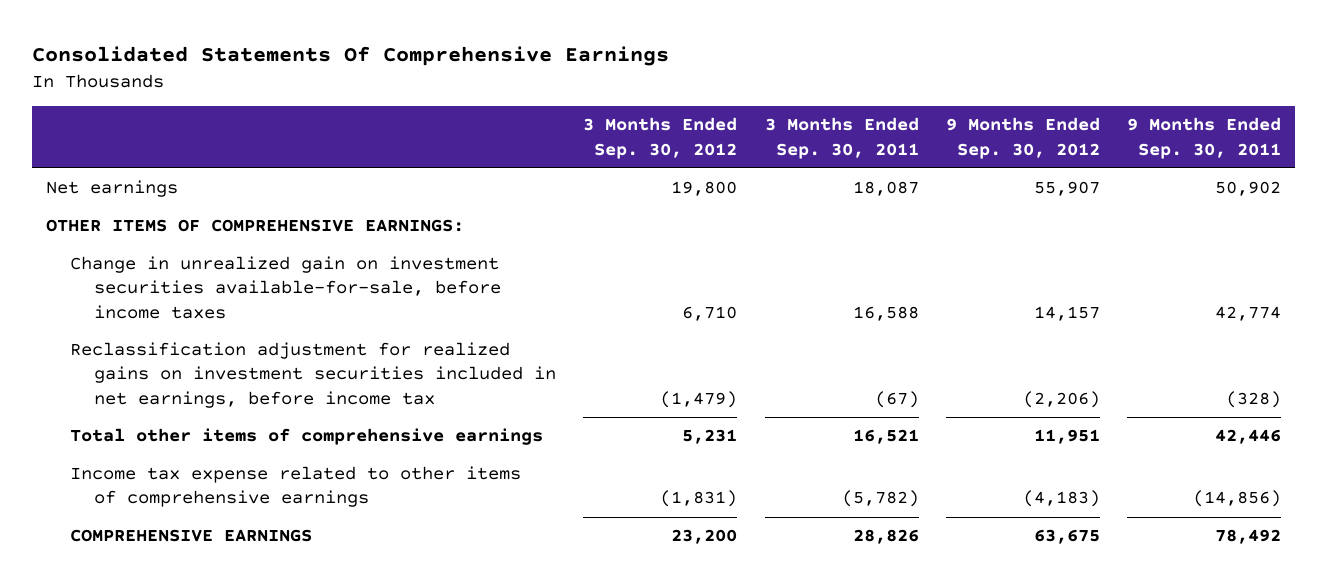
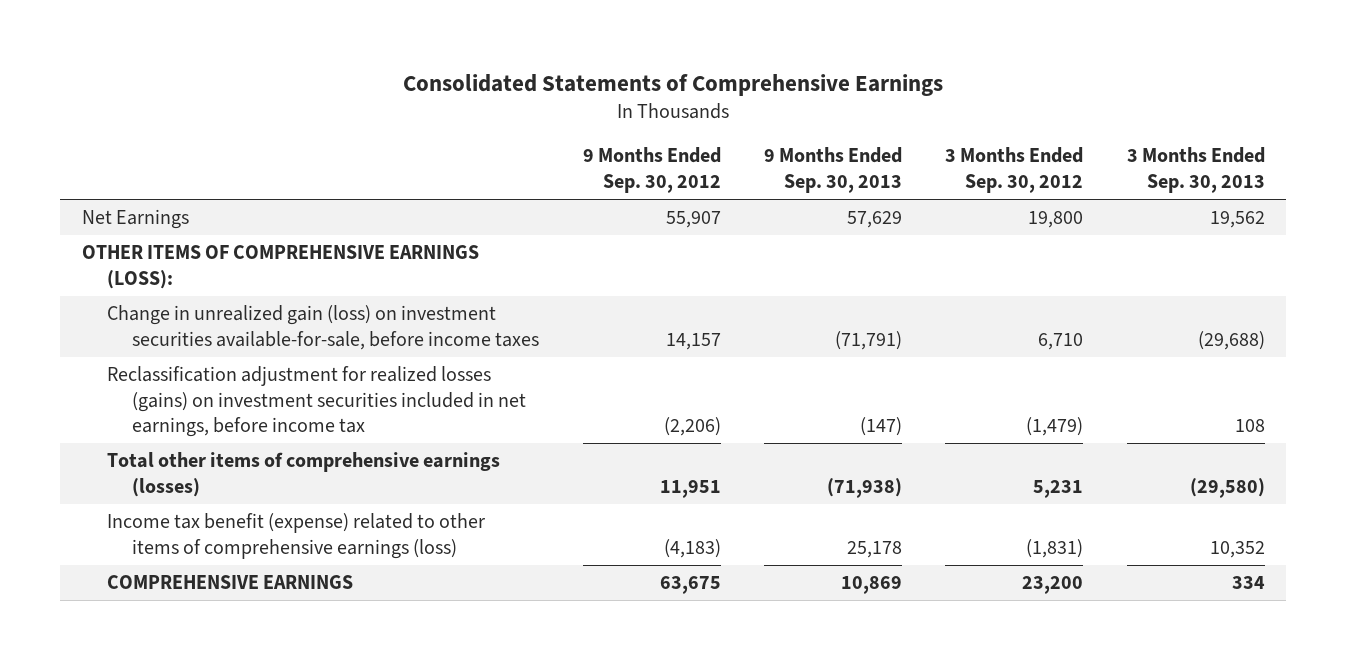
- Consolidated Statements Of Comprehensive Earnings
+ Consolidated Statements of Comprehensive Earnings
- | 3 Months Ended Sep. 30, 2012 | 3 Months Ended Sep. 30, 2011 | 9 Months Ended Sep. 30, 2012 | 9 Months Ended Sep. 30, 2011
+ | 9 Months Ended Sep. 30, 2012 | 9 Months Ended Sep. 30, 2013 | 3 Months Ended Sep. 30, 2012 | 3 Months Ended Sep. 30, 2013
- Net earnings | 19,800 | 18,087 | 55,907 | 50,902
- OTHER ITEMS OF COMPREHENSIVE EARNINGS:
- Change in unrealized gain on investment securities available-for-sale, before income taxes | 6,710 | 16,588 | 14,157 | 42,774
- Reclassification adjustment for realized gains on investment securities included in net earnings, before income tax | (1,479) | (67) | (2,206) | (328)
- Total other items of comprehensive earnings | 5,231 | 16,521 | 11,951 | 42,446
- Income tax expense related to other items of comprehensive earnings | (1,831) | (5,782) | (4,183) | (14,856)
+ Net Earnings | 55,907 | 57,629 | 19,800 | 19,562
+ OTHER ITEMS OF COMPREHENSIVE EARNINGS (LOSS):
+ Change in unrealized gain (loss) on investment securities available-for-sale, before income taxes | 14,157 | (71,791) | 6,710 | (29,688)
+ Reclassification adjustment for realized losses (gains) on investment securities included in net earnings, before income tax | (2,206) | (147) | (1,479) | 108
+ Total other items of comprehensive earnings (losses) | 11,951 | (71,938) | 5,231 | (29,580)
+ Income tax benefit (expense) related to other items of comprehensive earnings (loss) | (4,183) | 25,178 | (1,831) | 10,352

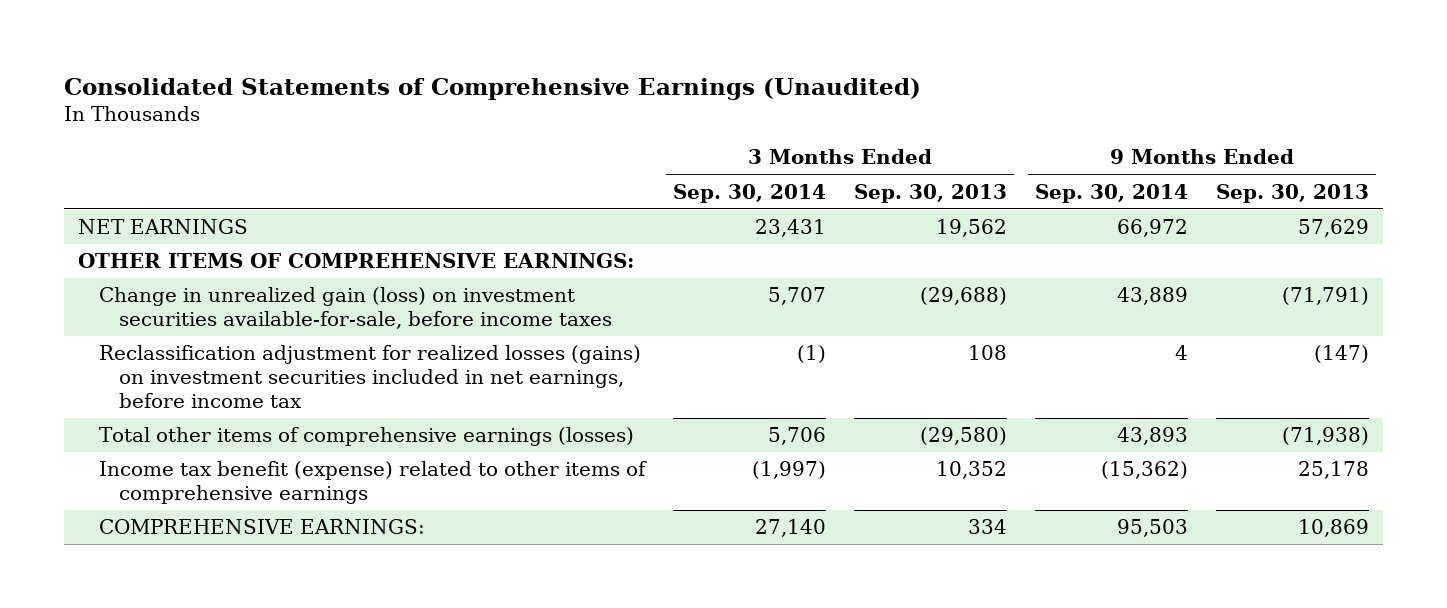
- Consolidated Statements of Comprehensive Earnings
+ Consolidated Statements of Comprehensive Earnings (Unaudited)
- | 9 Months Ended Sep. 30, 2012 | 9 Months Ended Sep. 30, 2013 | 3 Months Ended Sep. 30, 2012 | 3 Months Ended Sep. 30, 2013
+ | 3 Months Ended Sep. 30, 2014 | 3 Months Ended Sep. 30, 2013 | 9 Months Ended Sep. 30, 2014 | 9 Months Ended Sep. 30, 2013
- Net Earnings | 55,907 | 57,629 | 19,800 | 19,562
- OTHER ITEMS OF COMPREHENSIVE EARNINGS (LOSS):
+ NET EARNINGS | 23,431 | 19,562 | 66,972 | 57,629
+ OTHER ITEMS OF COMPREHENSIVE EARNINGS:
- Income tax benefit (expense) related to other items of comprehensive earnings (loss) | (4,183) | 25,178 | (1,831) | 10,352
- COMPREHENSIVE EARNINGS | 63,675 | 10,869 | 23,200 | 334
+ Income tax benefit (expense) related to other items of comprehensive earnings | (1,997) | 10,352 | (15,362) | 25,178
+ COMPREHENSIVE EARNINGS: | 27,140 | 334 | 95,503 | 10,869

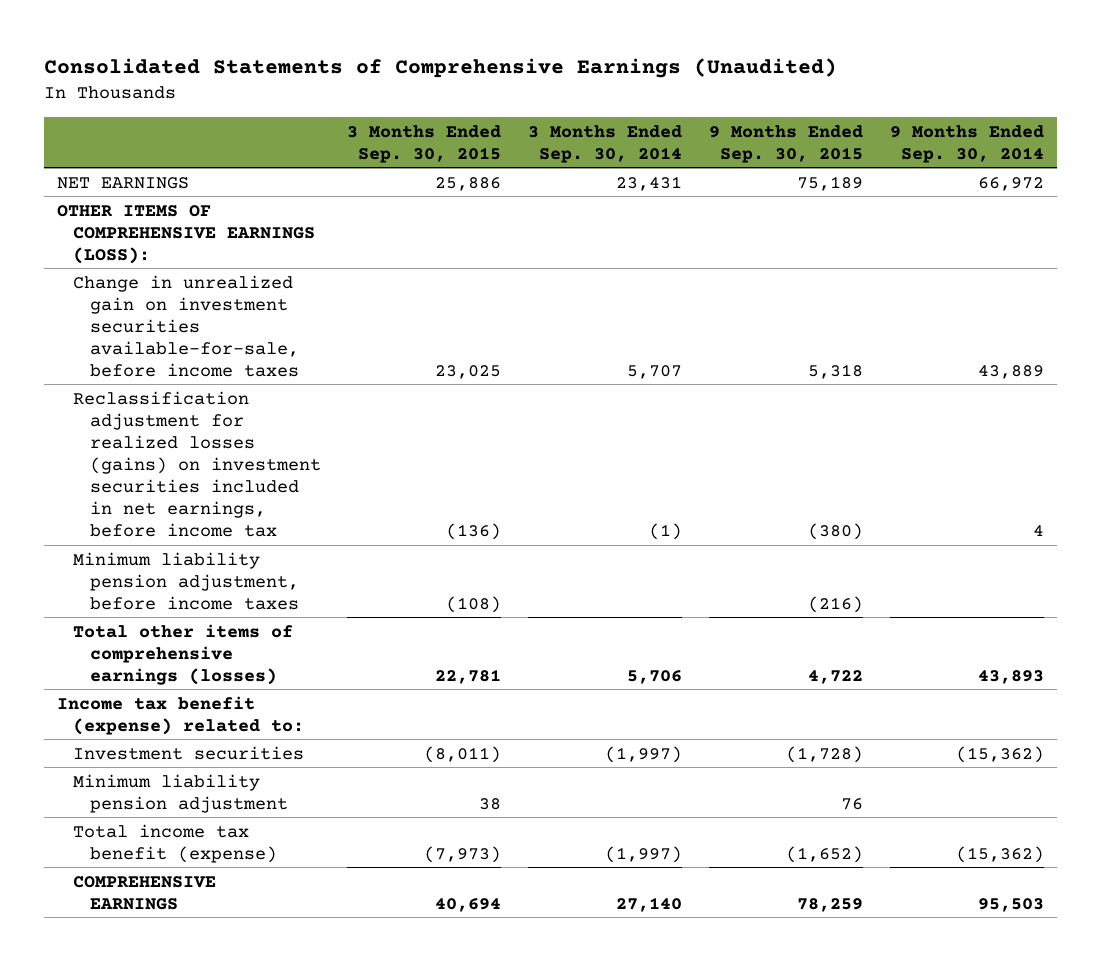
- | 3 Months Ended Sep. 30, 2014 | 3 Months Ended Sep. 30, 2013 | 9 Months Ended Sep. 30, 2014 | 9 Months Ended Sep. 30, 2013
+ | 3 Months Ended Sep. 30, 2015 | 3 Months Ended Sep. 30, 2014 | 9 Months Ended Sep. 30, 2015 | 9 Months Ended Sep. 30, 2014
- OTHER ITEMS OF COMPREHENSIVE EARNINGS:
- Change in unrealized gain (loss) on investment securities available-for-sale, before income taxes | 5,707 | (29,688) | 43,889 | (71,791)
+ OTHER ITEMS OF COMPREHENSIVE EARNINGS (LOSS):
+ Change in unrealized gain on investment securities available-for-sale, before income taxes | 23,025 | 5,707 | 5,318 | 43,889
+ Minimum liability pension adjustment, before income taxes | (108) | | (216) |
- Income tax benefit (expense) related to other items of comprehensive earnings | (1,997) | 10,352 | (15,362) | 25,178
- COMPREHENSIVE EARNINGS: | 27,140 | 334 | 95,503 | 10,869
+ Income tax benefit (expense) related to:
+ Investment securities | (8,011) | (1,997) | (1,728) | (15,362)
+ Minimum liability pension adjustment | 38 | | 76 |
+ Total income tax benefit (expense) | (7,973) | (1,997) | (1,652) | (15,362)
+ COMPREHENSIVE EARNINGS | 40,694 | 27,140 | 78,259 | 95,503

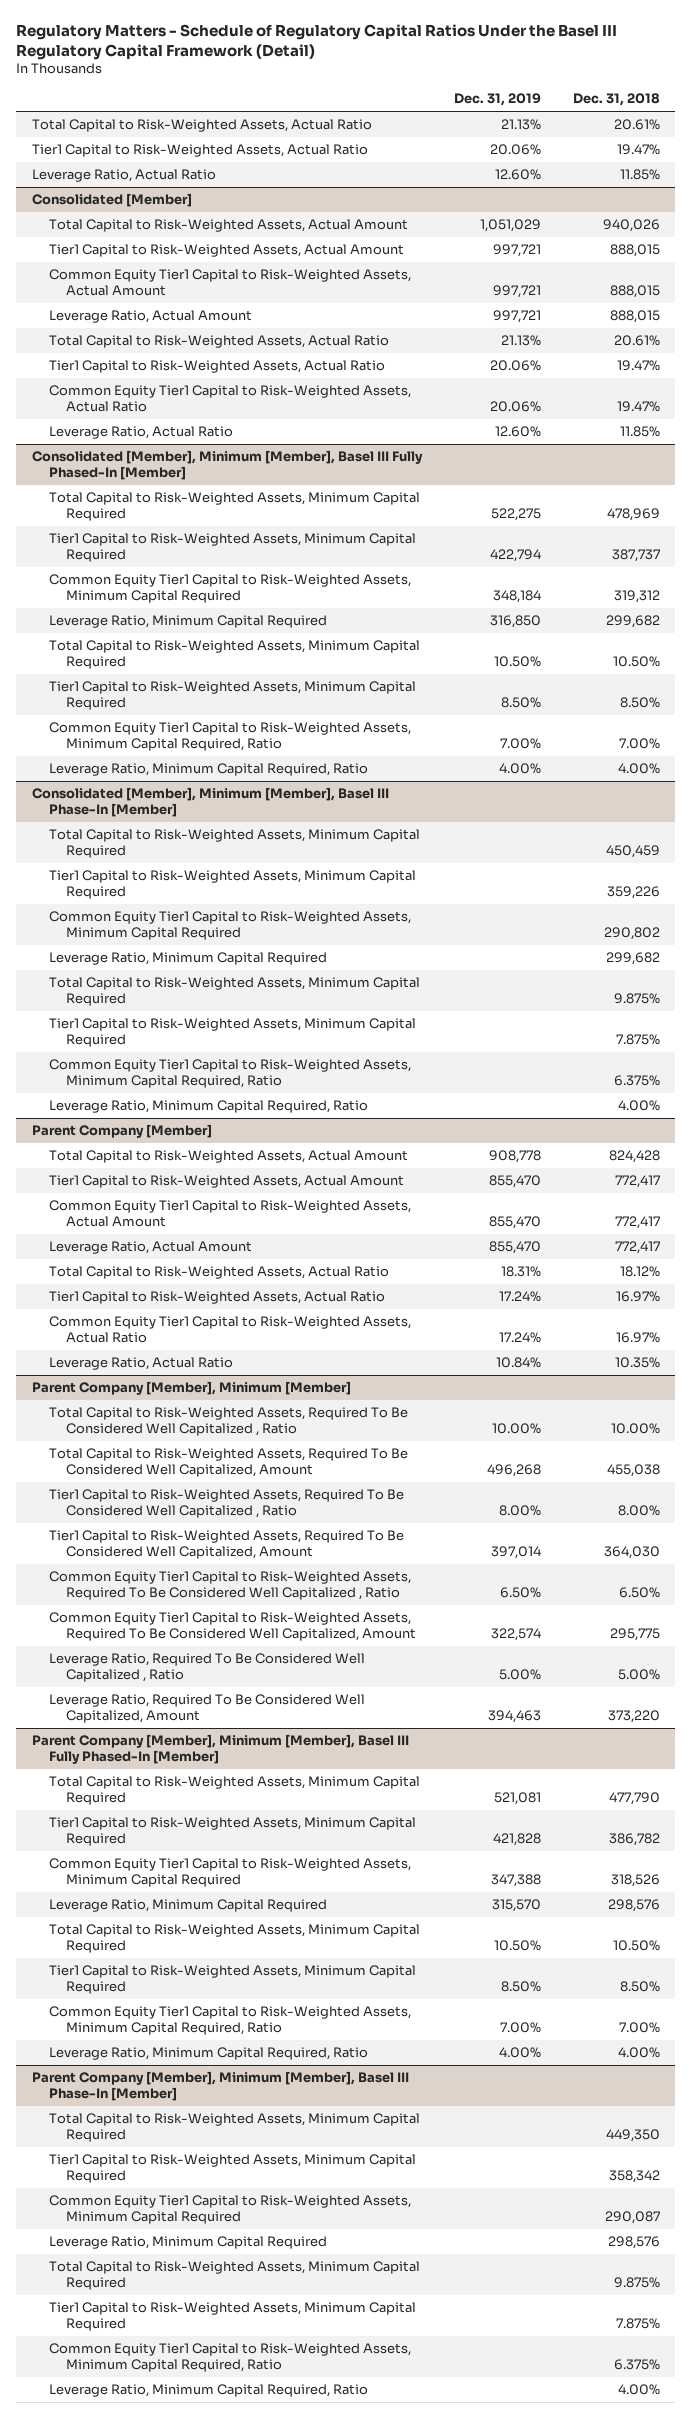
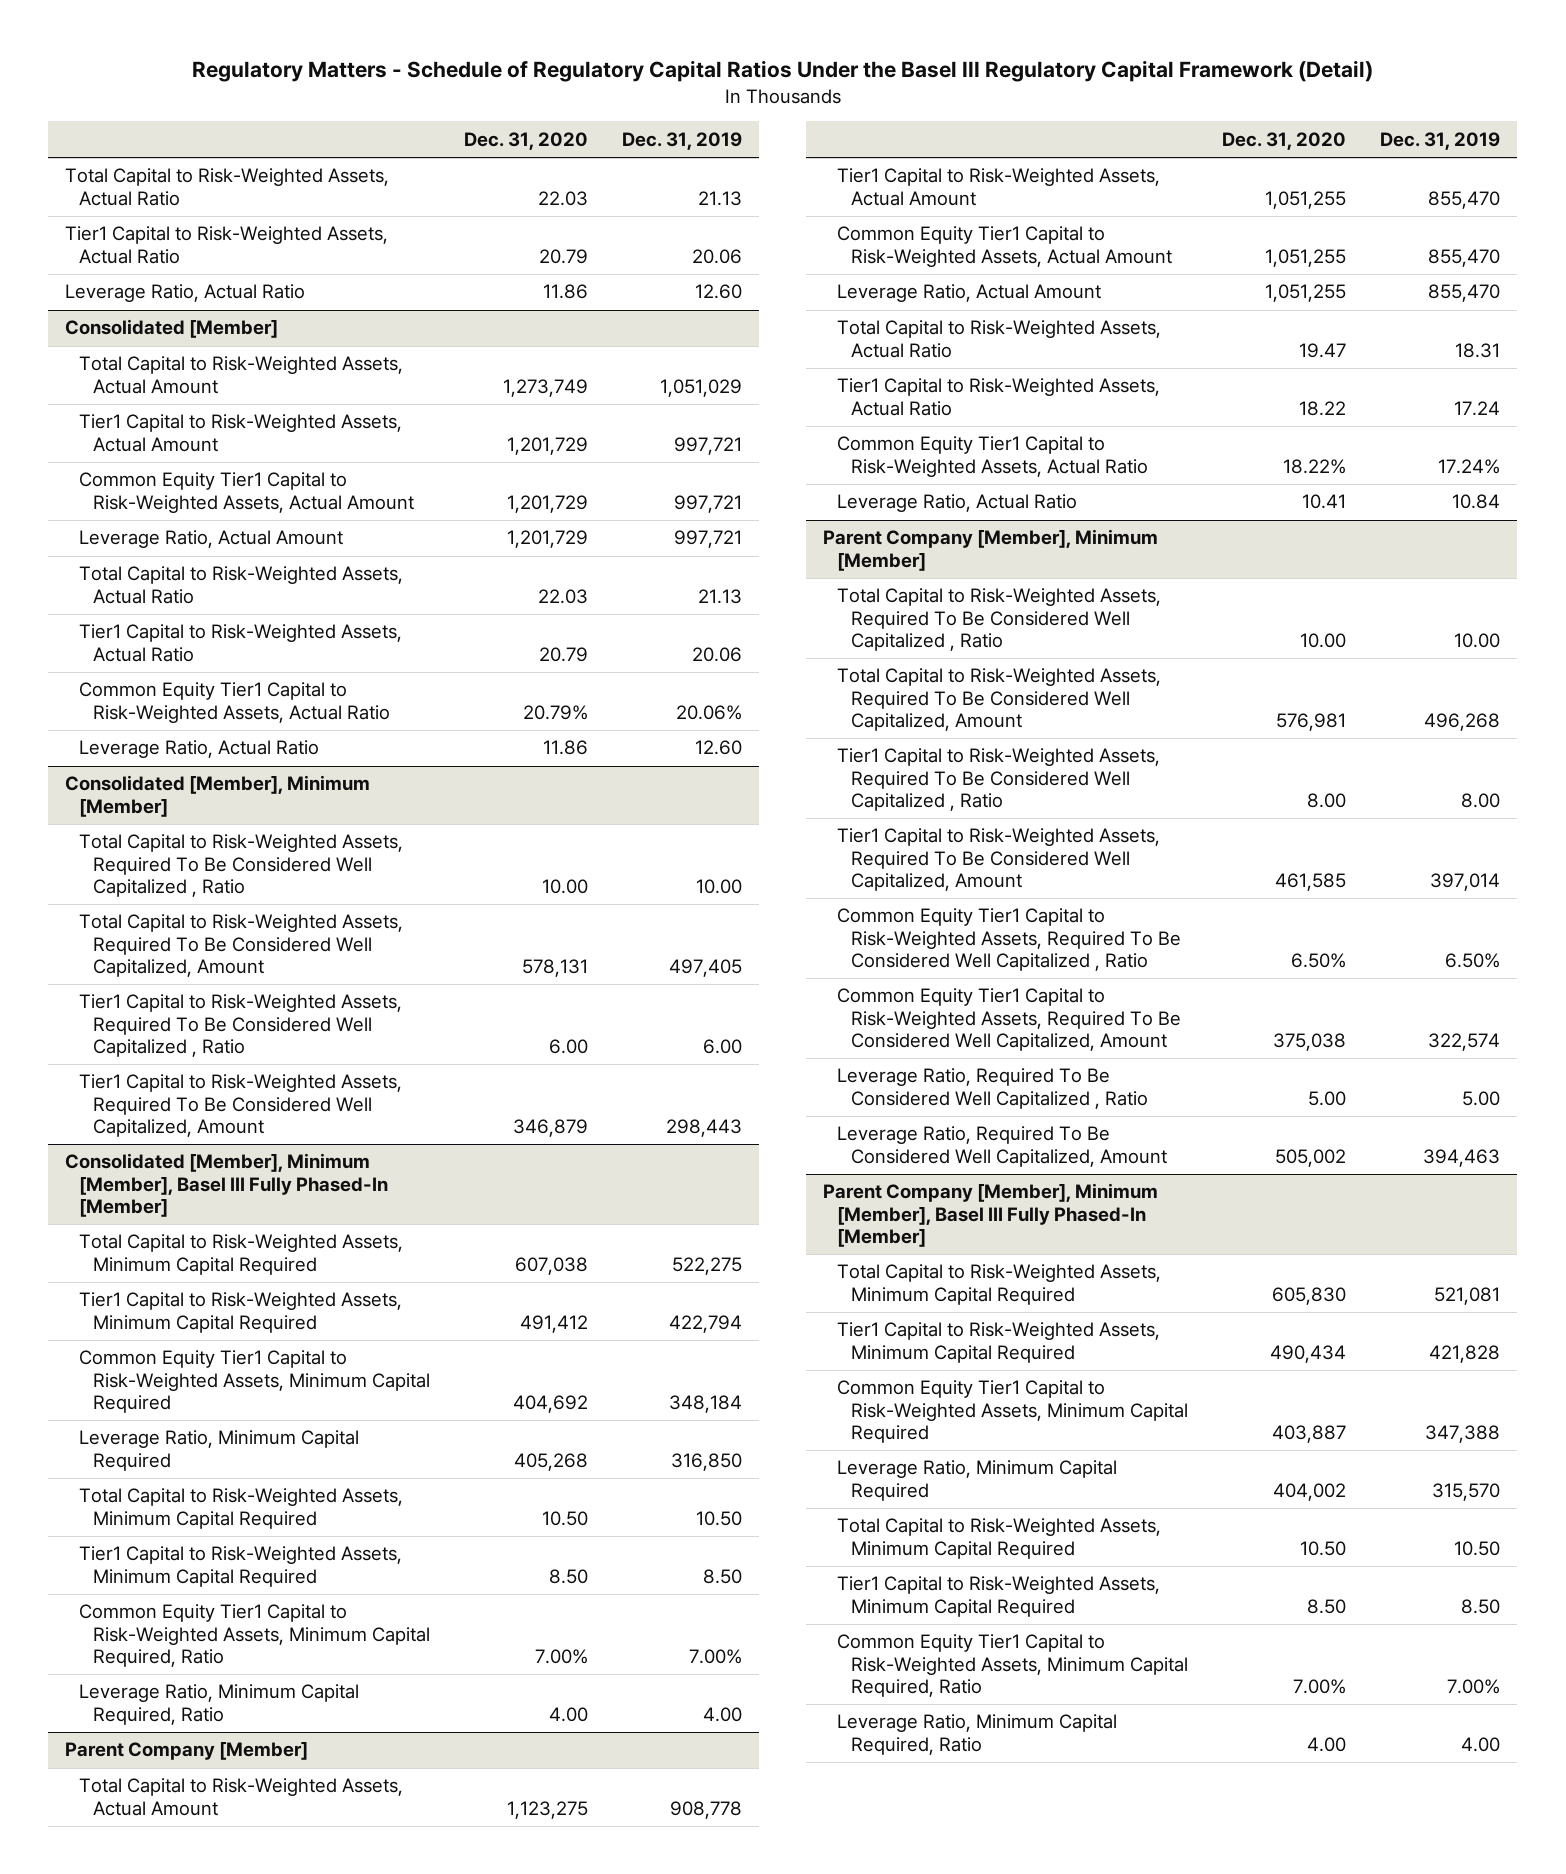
- | Dec. 31, 2019 | Dec. 31, 2018
+ | Dec. 31, 2020 | Dec. 31, 2019
- Total Capital to Risk-Weighted Assets, Actual Ratio | 21.13% | 20.61%
- Tier1 Capital to Risk-Weighted Assets, Actual Ratio | 20.06% | 19.47%
- Leverage Ratio, Actual Ratio | 12.60% | 11.85%
+ Total Capital to Risk-Weighted Assets, Actual Ratio | 22.03 | 21.13
+ Tier1 Capital to Risk-Weighted Assets, Actual Ratio | 20.79 | 20.06
+ Leverage Ratio, Actual Ratio | 11.86 | 12.60
@ Consolidated [Member]
- Total Capital to Risk-Weighted Assets, Actual Ratio | 21.13% | 20.61%
- Tier1 Capital to Risk-Weighted Assets, Actual Ratio | 20.06% | 19.47%
+ Total Capital to Risk-Weighted Assets, Actual Ratio | 22.03 | 21.13
+ Tier1 Capital to Risk-Weighted Assets, Actual Ratio | 20.79 | 20.06
- Leverage Ratio, Actual Ratio | 12.60% | 11.85%
+ Leverage Ratio, Actual Ratio | 11.86 | 12.60
+ Consolidated [Member], Minimum [Member]
+ Total Capital to Risk-Weighted Assets, Required To Be Considered Well Capitalized , Ratio | 10.00 | 10.00
+ Total Capital to Risk-Weighted Assets, Required To Be Considered Well Capitalized, Amount | 578,131 | 497,405
+ Tier1 Capital to Risk-Weighted Assets, Required To Be Considered Well Capitalized , Ratio | 6.00 | 6.00
+ Tier1 Capital to Risk-Weighted Assets, Required To Be Considered Well Capitalized, Amount | 346,879 | 298,443
@ Consolidated [Member], Minimum [Member], Basel III Fully Phased-In [Member]
- Total Capital to Risk-Weighted Assets, Minimum Capital Required | 10.50% | 10.50%
- Tier1 Capital to Risk-Weighted Assets, Minimum Capital Required | 8.50% | 8.50%
+ Total Capital to Risk-Weighted Assets, Minimum Capital Required | 10.50 | 10.50
+ Tier1 Capital to Risk-Weighted Assets, Minimum Capital Required | 8.50 | 8.50
- Leverage Ratio, Minimum Capital Required, Ratio | 4.00% | 4.00%
- Consolidated [Member], Minimum [Member], Basel III Phase-In [Member]
- Total Capital to Risk-Weighted Assets, Minimum Capital Required | | 450,459
- Tier1 Capital to Risk-Weighted Assets, Minimum Capital Required | | 359,226
- Common Equity Tier1 Capital to Risk-Weighted Assets, Minimum Capital Required | | 290,802
- Leverage Ratio, Minimum Capital Required | | 299,682
- Total Capital to Risk-Weighted Assets, Minimum Capital Required | | 9.875%
- Tier1 Capital to Risk-Weighted Assets, Minimum Capital Required | | 7.875%
- Common Equity Tier1 Capital to Risk-Weighted Assets, Minimum Capital Required, Ratio | | 6.375%
- Leverage Ratio, Minimum Capital Required, Ratio | | 4.00%
@ Consolidated [Member], Minimum [Member], Basel III Fully Phased-In [Member]
+ Leverage Ratio, Minimum Capital Required, Ratio | 4.00 | 4.00
@ Parent Company [Member]
- Total Capital to Risk-Weighted Assets, Actual Ratio | 18.31% | 18.12%
- Tier1 Capital to Risk-Weighted Assets, Actual Ratio | 17.24% | 16.97%
+ Total Capital to Risk-Weighted Assets, Actual Ratio | 19.47 | 18.31
+ Tier1 Capital to Risk-Weighted Assets, Actual Ratio | 18.22 | 17.24
- Leverage Ratio, Actual Ratio | 10.84% | 10.35%
+ Leverage Ratio, Actual Ratio | 10.41 | 10.84
@ Parent Company [Member], Minimum [Member]
- Total Capital to Risk-Weighted Assets, Required To Be Considered Well Capitalized , Ratio | 10.00% | 10.00%
+ Total Capital to Risk-Weighted Assets, Required To Be Considered Well Capitalized , Ratio | 10.00 | 10.00
- Tier1 Capital to Risk-Weighted Assets, Required To Be Considered Well Capitalized , Ratio | 8.00% | 8.00%
+ Tier1 Capital to Risk-Weighted Assets, Required To Be Considered Well Capitalized , Ratio | 8.00 | 8.00
- Leverage Ratio, Required To Be Considered Well Capitalized , Ratio | 5.00% | 5.00%
+ Leverage Ratio, Required To Be Considered Well Capitalized , Ratio | 5.00 | 5.00
@ Parent Company [Member], Minimum [Member], Basel III Fully Phased-In [Member]
- Total Capital to Risk-Weighted Assets, Minimum Capital Required | 10.50% | 10.50%
- Tier1 Capital to Risk-Weighted Assets, Minimum Capital Required | 8.50% | 8.50%
+ Total Capital to Risk-Weighted Assets, Minimum Capital Required | 10.50 | 10.50
+ Tier1 Capital to Risk-Weighted Assets, Minimum Capital Required | 8.50 | 8.50
- Leverage Ratio, Minimum Capital Required, Ratio | 4.00% | 4.00%
- Parent Company [Member], Minimum [Member], Basel III Phase-In [Member]
- Total Capital to Risk-Weighted Assets, Minimum Capital Required | | 449,350
- Tier1 Capital to Risk-Weighted Assets, Minimum Capital Required | | 358,342
- Common Equity Tier1 Capital to Risk-Weighted Assets, Minimum Capital Required | | 290,087
- Leverage Ratio, Minimum Capital Required | | 298,576
- Total Capital to Risk-Weighted Assets, Minimum Capital Required | | 9.875%
- Tier1 Capital to Risk-Weighted Assets, Minimum Capital Required | | 7.875%
- Common Equity Tier1 Capital to Risk-Weighted Assets, Minimum Capital Required, Ratio | | 6.375%
- Leverage Ratio, Minimum Capital Required, Ratio | | 4.00%
@ Parent Company [Member], Minimum [Member], Basel III Fully Phased-In [Member]
+ Leverage Ratio, Minimum Capital Required, Ratio | 4.00 | 4.00

